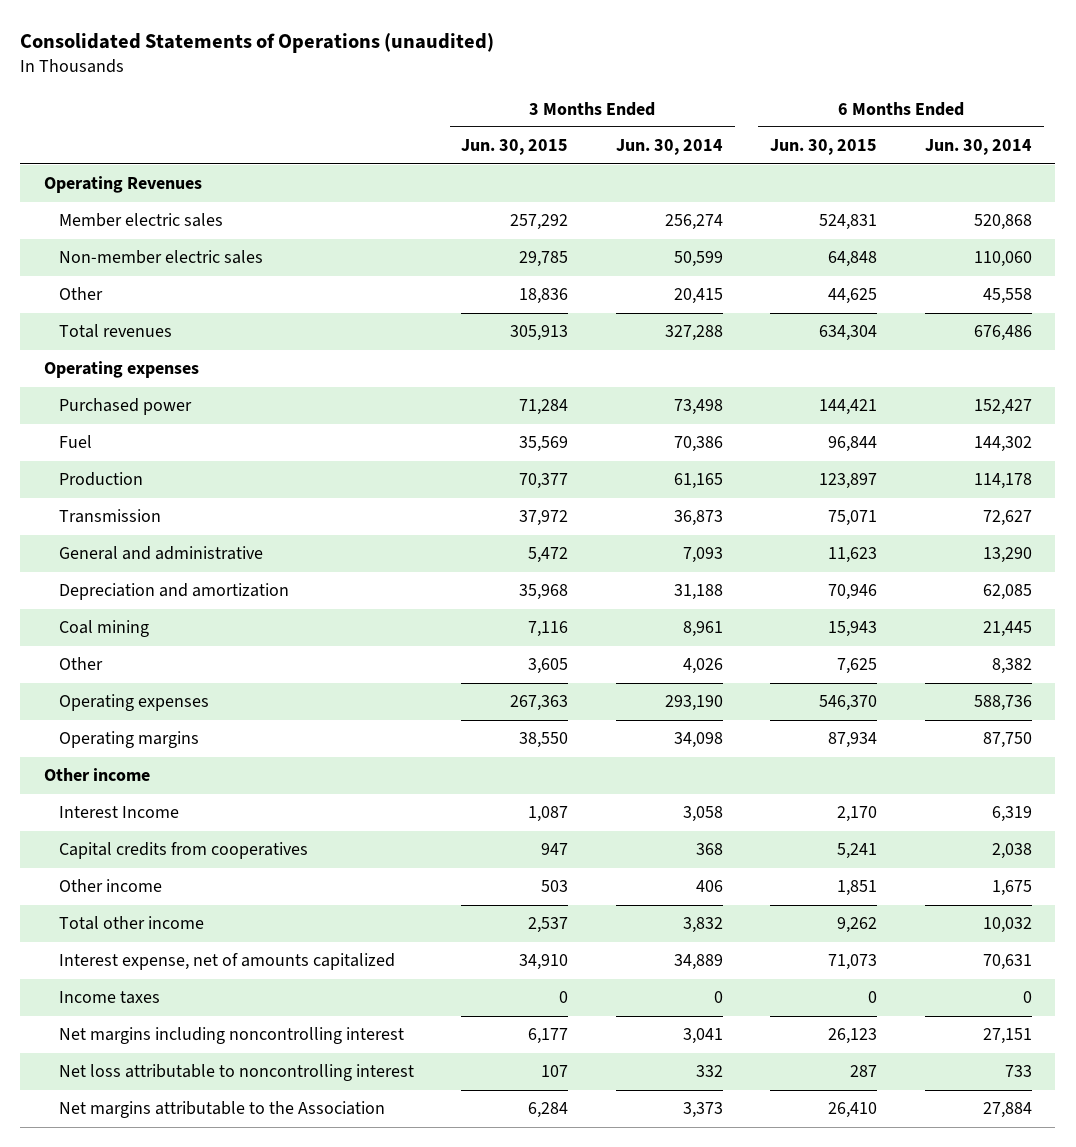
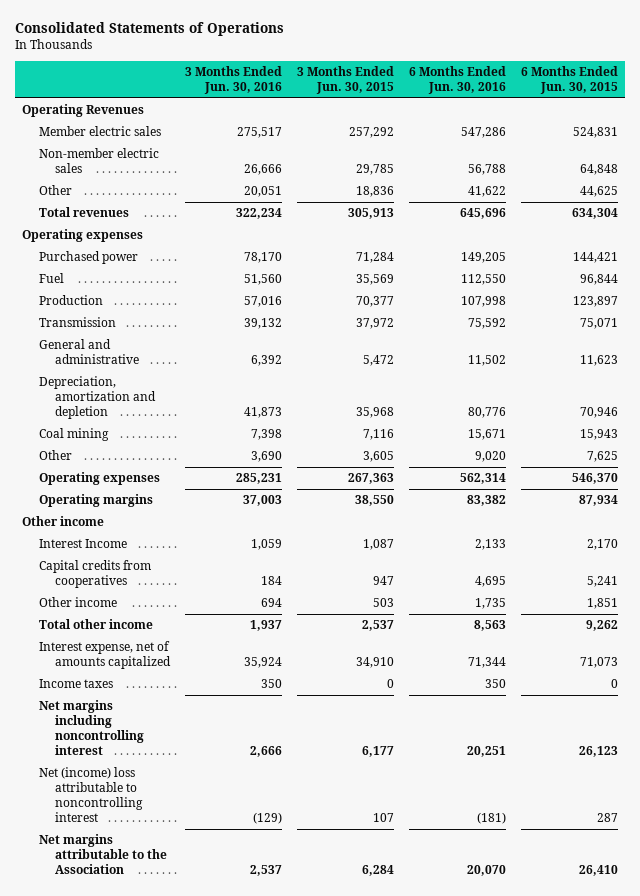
- Consolidated Statements of Operations (unaudited)
+ Consolidated Statements of Operations
- | 3 Months Ended Jun. 30, 2015 | 3 Months Ended Jun. 30, 2014 | 6 Months Ended Jun. 30, 2015 | 6 Months Ended Jun. 30, 2014
+ | 3 Months Ended Jun. 30, 2016 | 3 Months Ended Jun. 30, 2015 | 6 Months Ended Jun. 30, 2016 | 6 Months Ended Jun. 30, 2015
- Depreciation and amortization | 35,968 | 31,188 | 70,946 | 62,085
+ Depreciation, amortization and depletion | 41,873 | 35,968 | 80,776 | 70,946
- Net loss attributable to noncontrolling interest | 107 | 332 | 287 | 733
+ Net (income) loss attributable to noncontrolling interest | (129) | 107 | (181) | 287

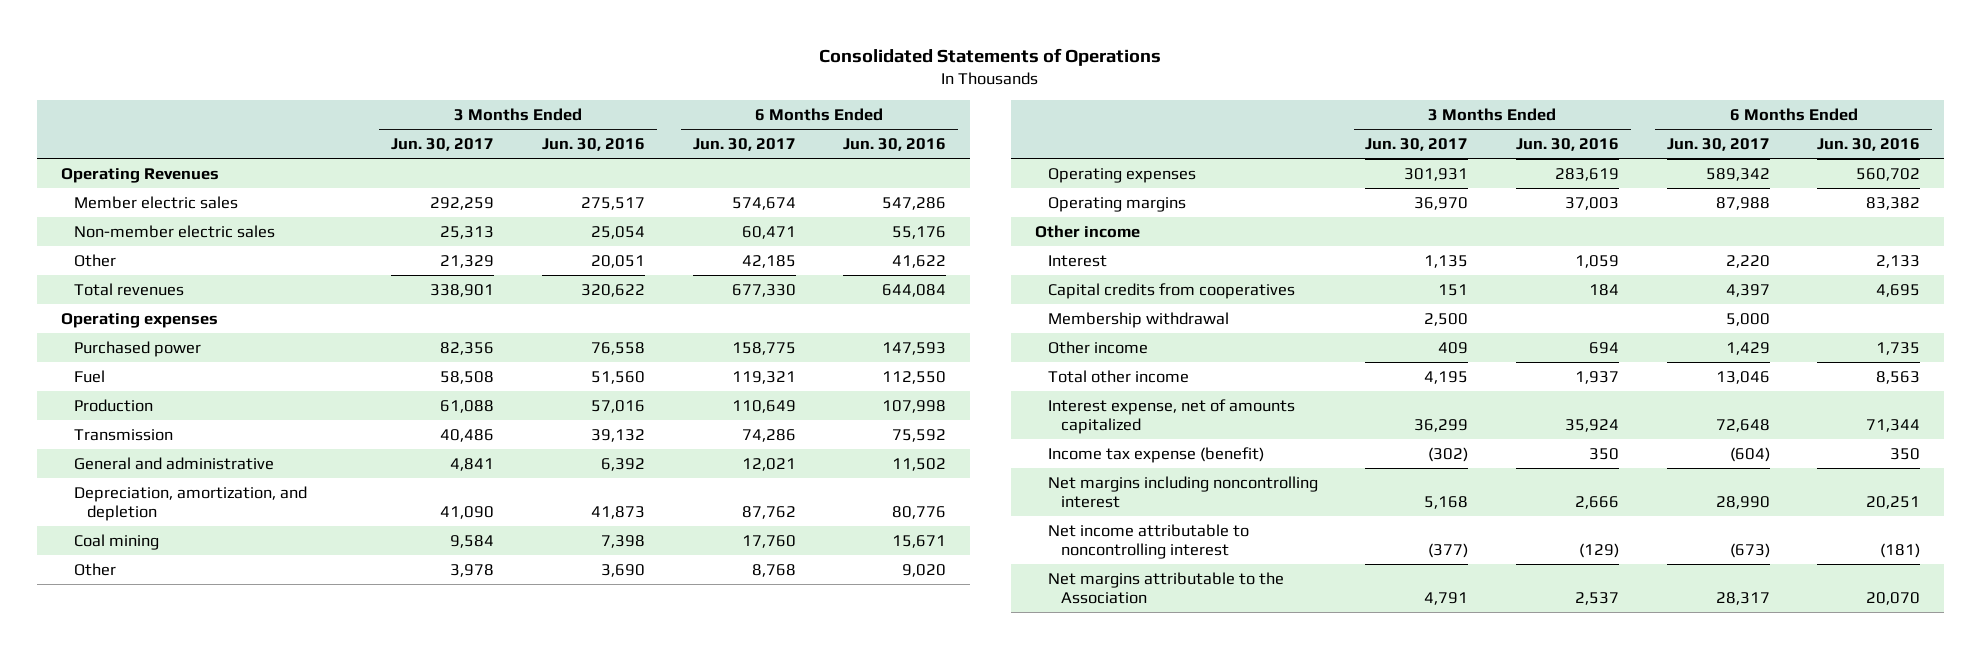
- | 3 Months Ended Jun. 30, 2016 | 3 Months Ended Jun. 30, 2015 | 6 Months Ended Jun. 30, 2016 | 6 Months Ended Jun. 30, 2015
+ | 3 Months Ended Jun. 30, 2017 | 3 Months Ended Jun. 30, 2016 | 6 Months Ended Jun. 30, 2017 | 6 Months Ended Jun. 30, 2016
- Non-member electric sales | 26,666 | 29,785 | 56,788 | 64,848
+ Non-member electric sales | 25,313 | 25,054 | 60,471 | 55,176
- Total revenues | 322,234 | 305,913 | 645,696 | 634,304
+ Total revenues | 338,901 | 320,622 | 677,330 | 644,084
- Purchased power | 78,170 | 71,284 | 149,205 | 144,421
+ Purchased power | 82,356 | 76,558 | 158,775 | 147,593
- Depreciation, amortization and depletion | 41,873 | 35,968 | 80,776 | 70,946
+ Depreciation, amortization, and depletion | 41,090 | 41,873 | 87,762 | 80,776
- Operating expenses | 285,231 | 267,363 | 562,314 | 546,370
+ Operating expenses | 301,931 | 283,619 | 589,342 | 560,702
- Interest Income | 1,059 | 1,087 | 2,133 | 2,170
+ Interest | 1,135 | 1,059 | 2,220 | 2,133
+ Membership withdrawal | 2,500 | | 5,000 |
- Income taxes | 350 | 0 | 350 | 0
+ Income tax expense (benefit) | (302) | 350 | (604) | 350
- Net (income) loss attributable to noncontrolling interest | (129) | 107 | (181) | 287
+ Net income attributable to noncontrolling interest | (377) | (129) | (673) | (181)

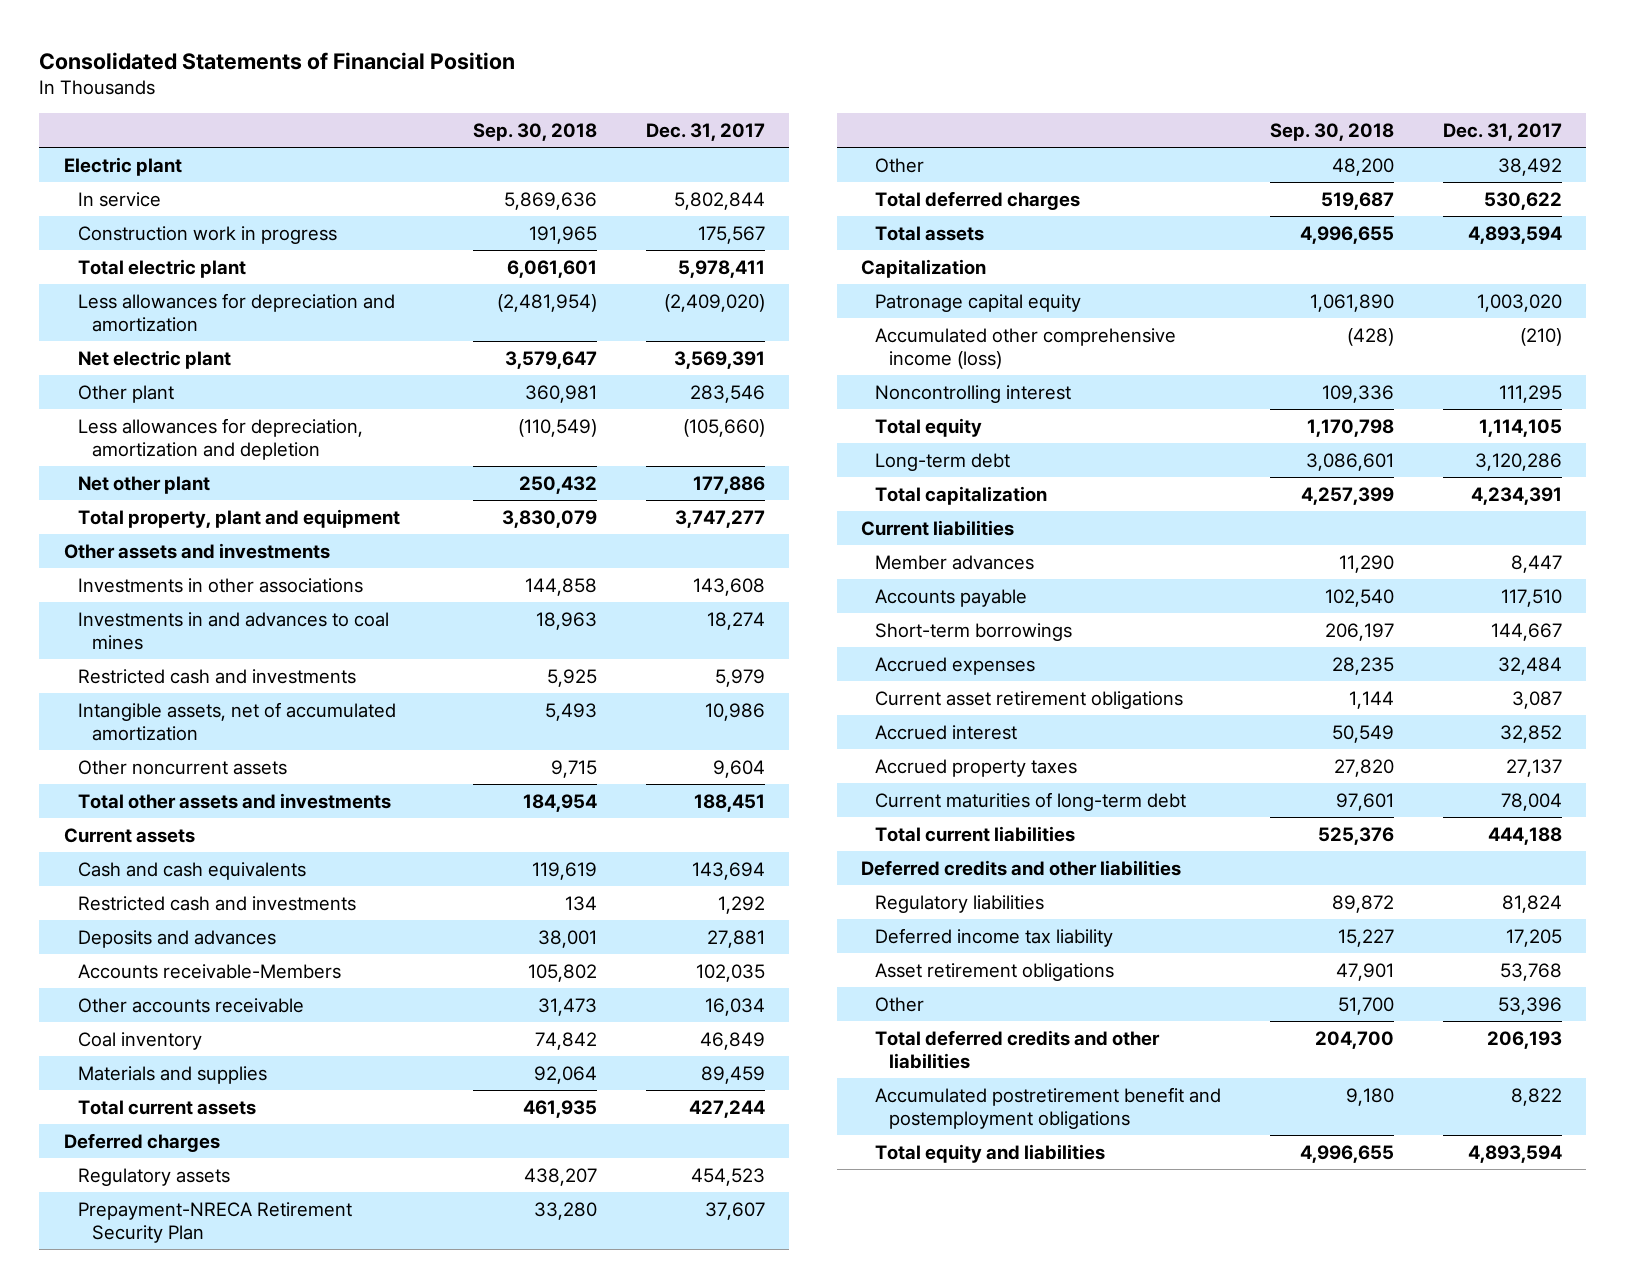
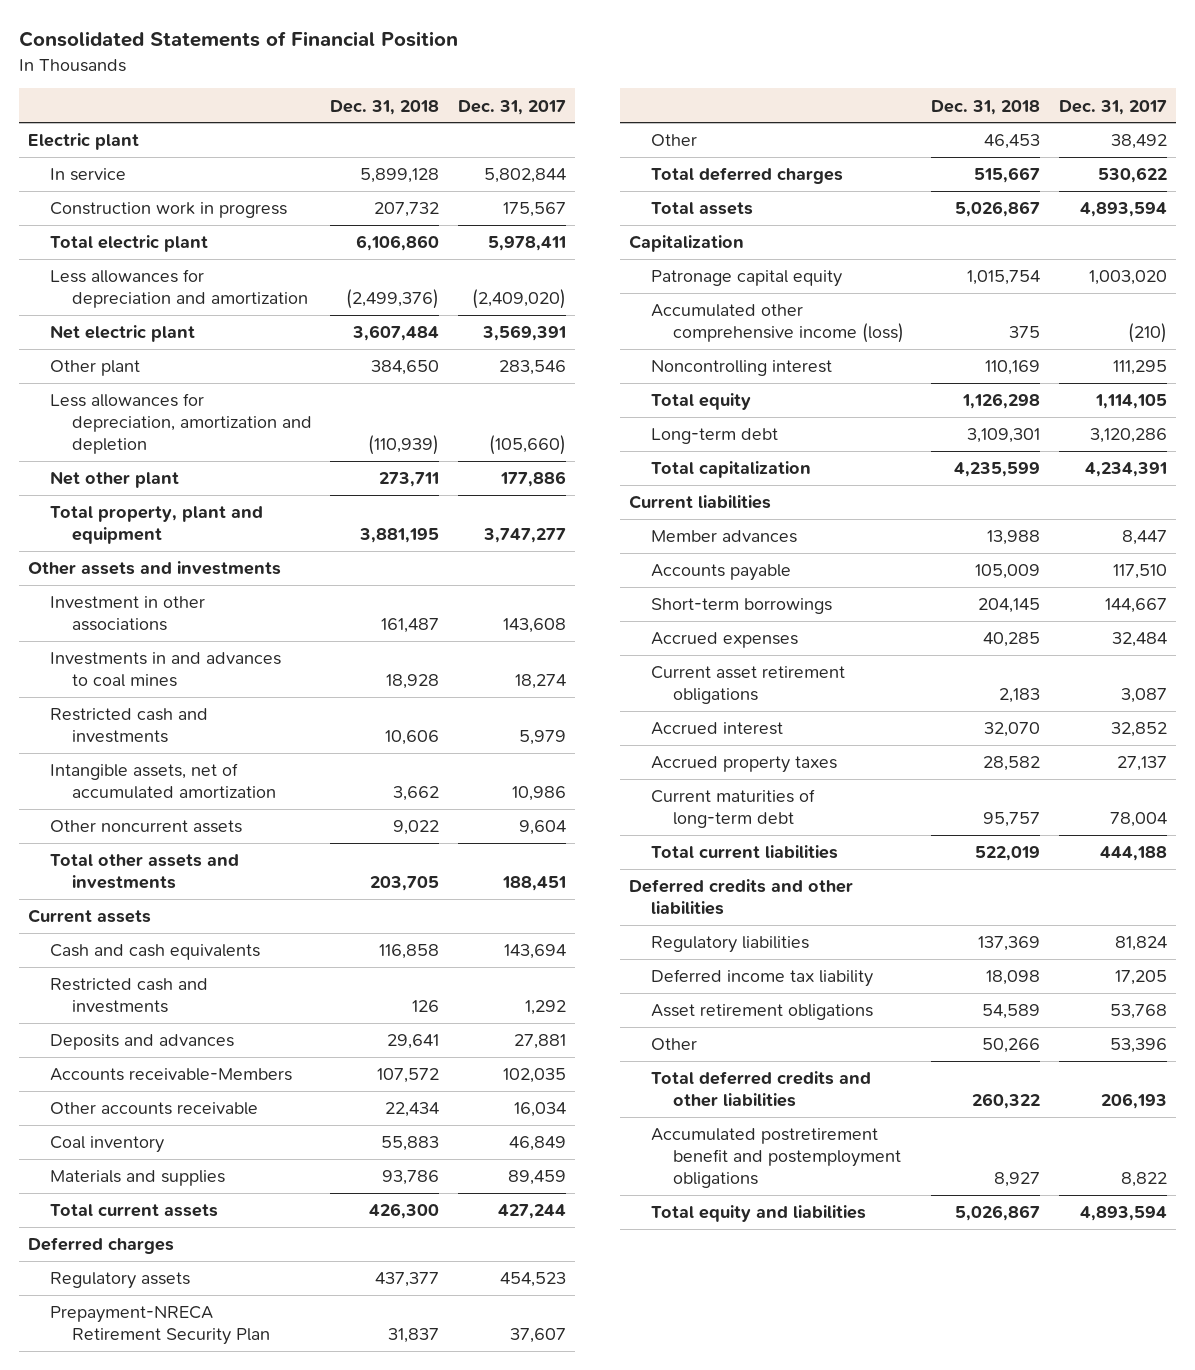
- | Sep. 30, 2018 | Dec. 31, 2017
+ | Dec. 31, 2018 | Dec. 31, 2017
- Investments in other associations | 144,858 | 143,608
+ Investment in other associations | 161,487 | 143,608

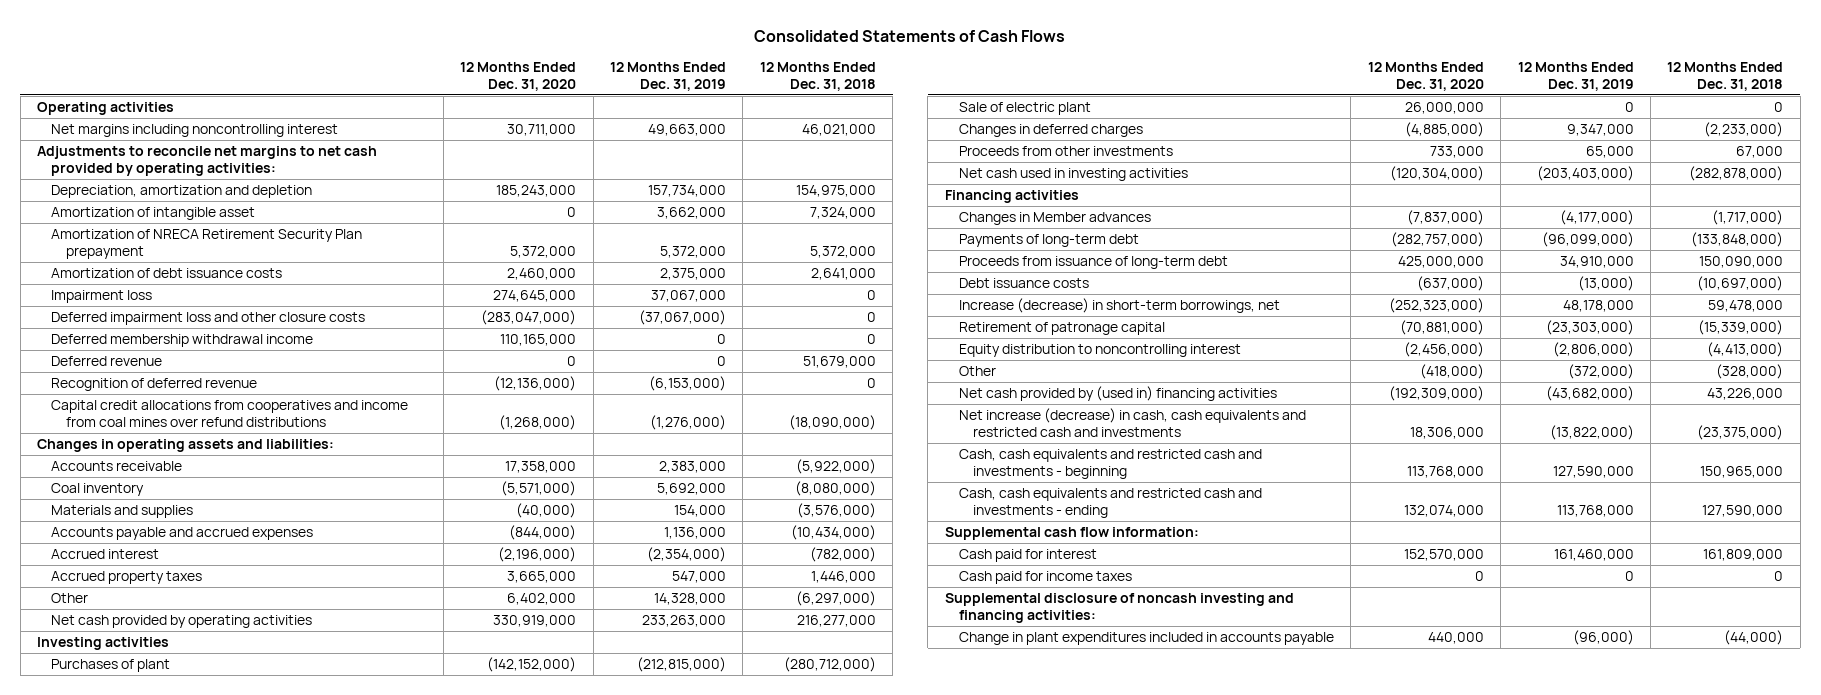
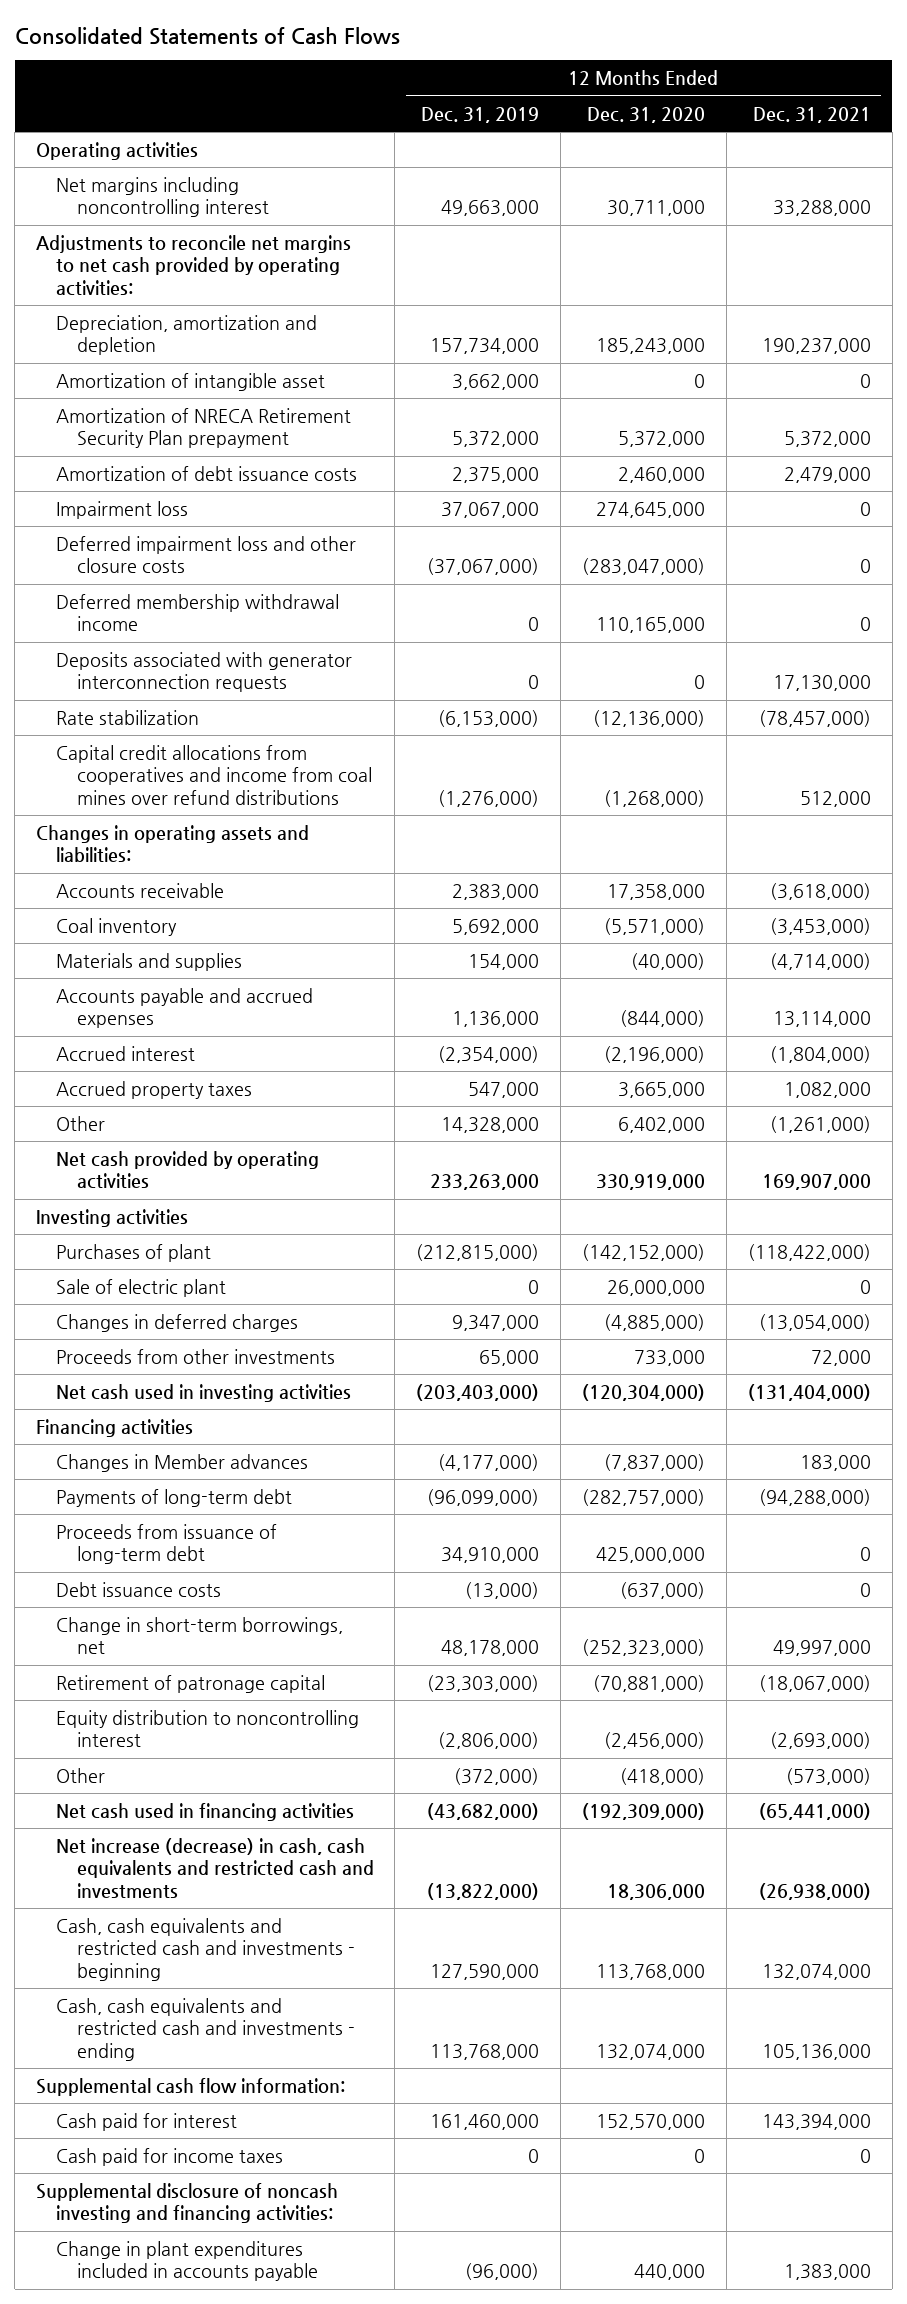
- | 12 Months Ended Dec. 31, 2020 | 12 Months Ended Dec. 31, 2019 | 12 Months Ended Dec. 31, 2018
+ | 12 Months Ended Dec. 31, 2019 | 12 Months Ended Dec. 31, 2020 | 12 Months Ended Dec. 31, 2021
- Deferred revenue | 0 | 0 | 51,679,000
- Recognition of deferred revenue | (12,136,000) | (6,153,000) | 0
+ Deposits associated with generator interconnection requests | 0 | 0 | 17,130,000
+ Rate stabilization | (6,153,000) | (12,136,000) | (78,457,000)
- Increase (decrease) in short-term borrowings, net | (252,323,000) | 48,178,000 | 59,478,000
+ Change in short-term borrowings, net | 48,178,000 | (252,323,000) | 49,997,000
- Net cash provided by (used in) financing activities | (192,309,000) | (43,682,000) | 43,226,000
+ Net cash used in financing activities | (43,682,000) | (192,309,000) | (65,441,000)

